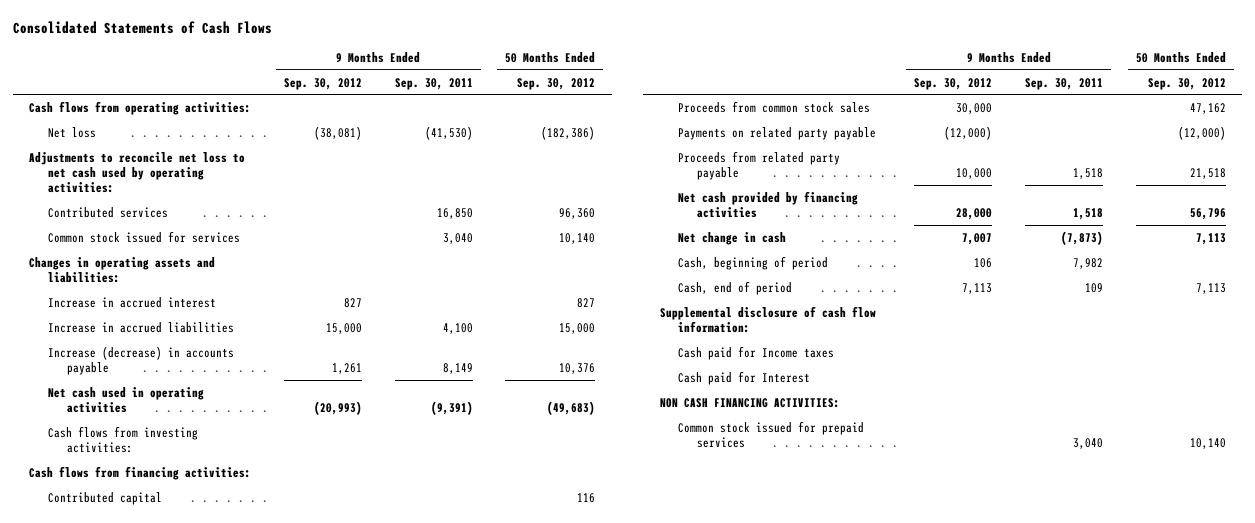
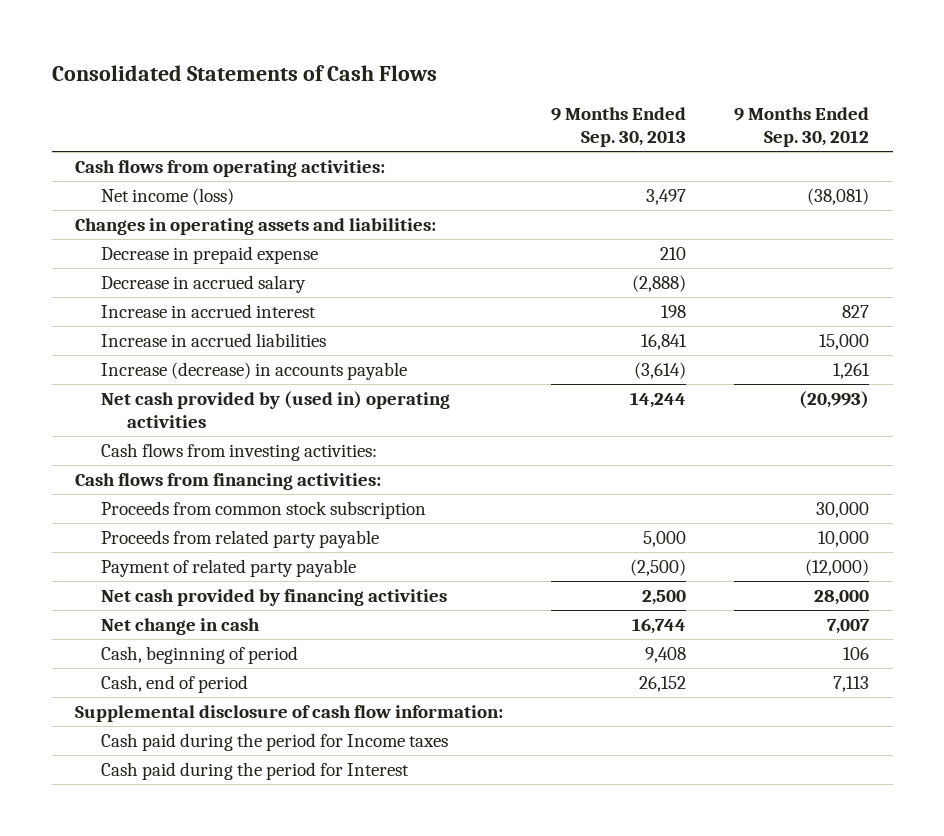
- | 9 Months Ended Sep. 30, 2012 | 9 Months Ended Sep. 30, 2011 | 50 Months Ended Sep. 30, 2012
+ | 9 Months Ended Sep. 30, 2013 | 9 Months Ended Sep. 30, 2012
- Net loss | (38,081) | (41,530) | (182,386)
- Adjustments to reconcile net loss to net cash used by operating activities:
- Contributed services | | 16,850 | 96,360
- Common stock issued for services | | 3,040 | 10,140
+ Net income (loss) | 3,497 | (38,081)
+ Decrease in prepaid expense | 210 |
+ Decrease in accrued salary | (2,888) |
- Net cash used in operating activities | (20,993) | (9,391) | (49,683)
+ Net cash provided by (used in) operating activities | 14,244 | (20,993)
- Contributed capital | | | 116
- Proceeds from common stock sales | 30,000 | | 47,162
- Payments on related party payable | (12,000) | | (12,000)
+ Proceeds from common stock subscription | | 30,000
+ Payment of related party payable | (2,500) | (12,000)
- Cash paid for Income taxes
- Cash paid for Interest
- NON CASH FINANCING ACTIVITIES:
- Common stock issued for prepaid services | | 3,040 | 10,140
+ Cash paid during the period for Income taxes
+ Cash paid during the period for Interest

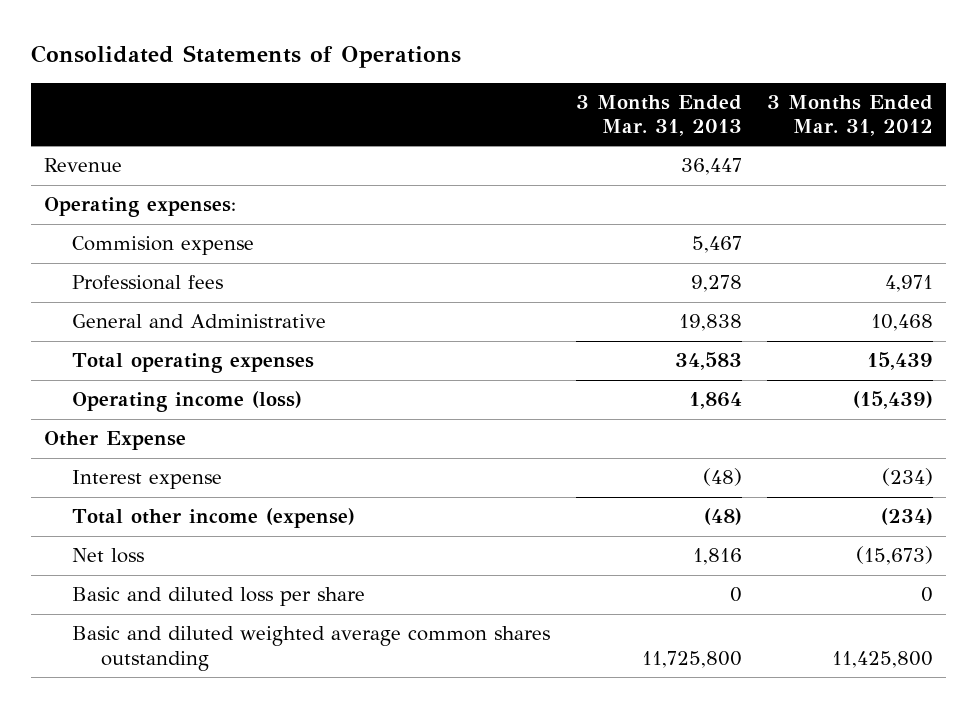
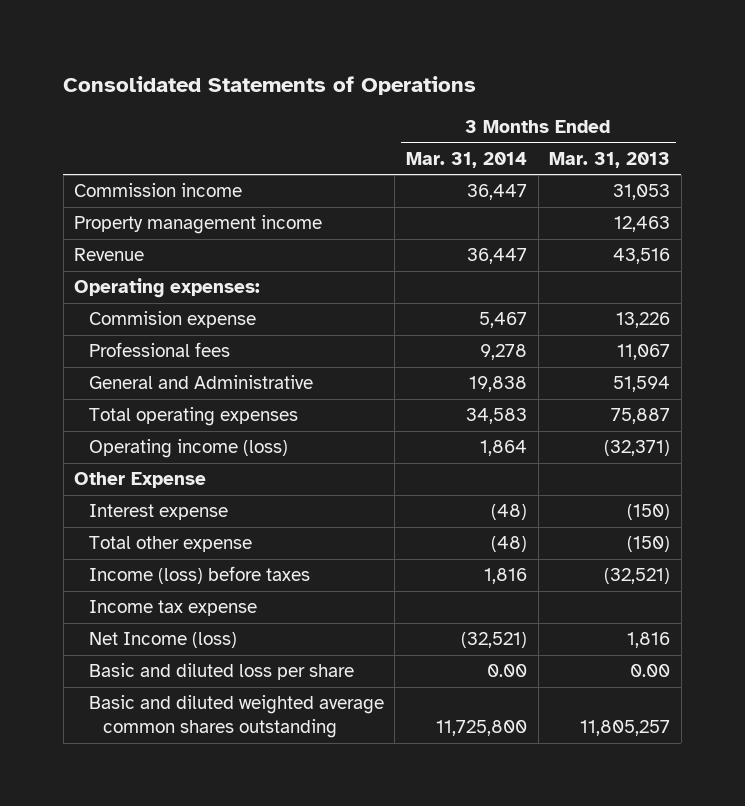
- | 3 Months Ended Mar. 31, 2013 | 3 Months Ended Mar. 31, 2012
+ | 3 Months Ended Mar. 31, 2014 | 3 Months Ended Mar. 31, 2013
- Revenue | 36,447 |
+ Commission income | 36,447 | 31,053
+ Property management income | | 12,463
+ Revenue | 36,447 | 43,516
- Commision expense | 5,467 |
- Professional fees | 9,278 | 4,971
- General and Administrative | 19,838 | 10,468
- Total operating expenses | 34,583 | 15,439
- Operating income (loss) | 1,864 | (15,439)
+ Commision expense | 5,467 | 13,226
+ Professional fees | 9,278 | 11,067
+ General and Administrative | 19,838 | 51,594
+ Total operating expenses | 34,583 | 75,887
+ Operating income (loss) | 1,864 | (32,371)
- Interest expense | (48) | (234)
- Total other income (expense) | (48) | (234)
- Net loss | 1,816 | (15,673)
- Basic and diluted loss per share | 0 | 0
- Basic and diluted weighted average common shares outstanding | 11,725,800 | 11,425,800
+ Interest expense | (48) | (150)
+ Total other expense | (48) | (150)
+ Income (loss) before taxes | 1,816 | (32,521)
+ Income tax expense
+ Net Income (loss) | (32,521) | 1,816
+ Basic and diluted loss per share | 0.00 | 0.00
+ Basic and diluted weighted average common shares outstanding | 11,725,800 | 11,805,257

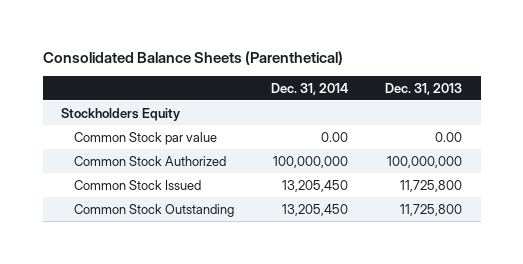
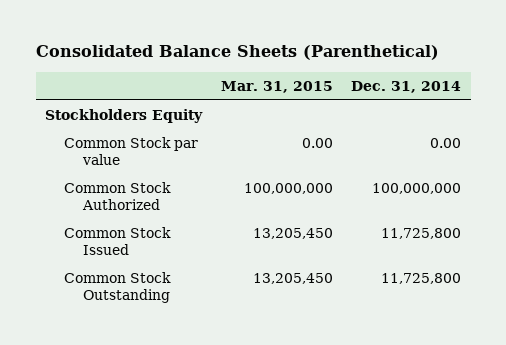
- | Dec. 31, 2014 | Dec. 31, 2013
+ | Mar. 31, 2015 | Dec. 31, 2014
- Common Stock Issued | 13,205,450 | 11,725,800
- Common Stock Outstanding | 13,205,450 | 11,725,800
+ Common Stock Issued | 13,205,450 | 11,725,800
+ Common Stock Outstanding | 13,205,450 | 11,725,800

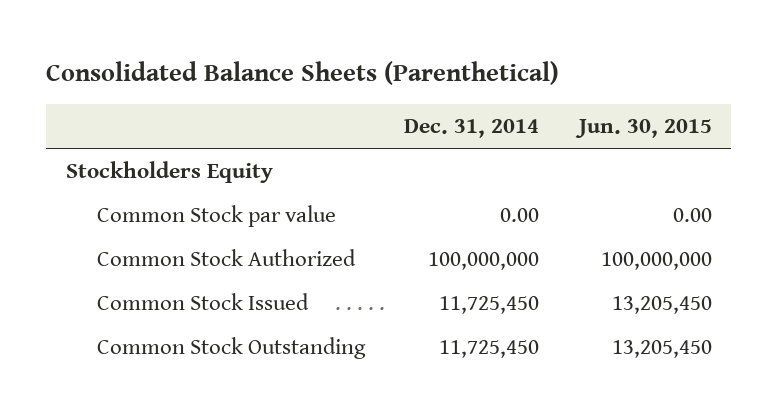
- | Mar. 31, 2015 | Dec. 31, 2014
+ | Dec. 31, 2014 | Jun. 30, 2015
- Common Stock Issued | 13,205,450 | 11,725,800
- Common Stock Outstanding | 13,205,450 | 11,725,800
+ Common Stock Issued | 11,725,450 | 13,205,450
+ Common Stock Outstanding | 11,725,450 | 13,205,450

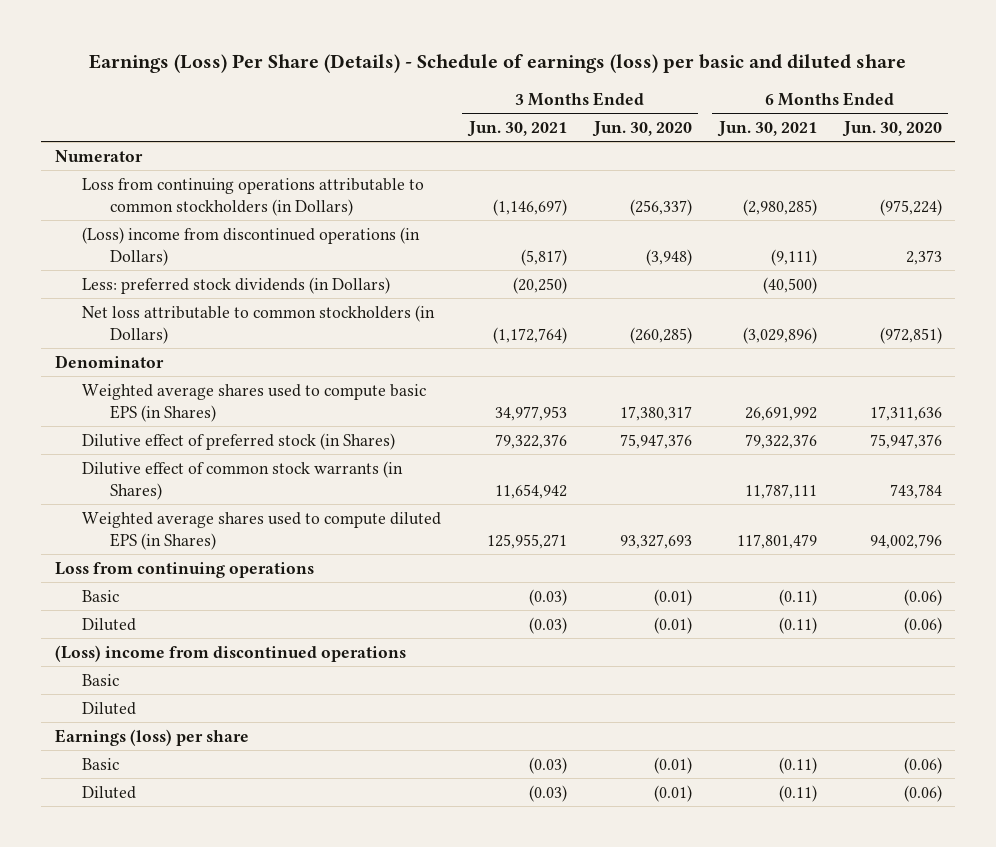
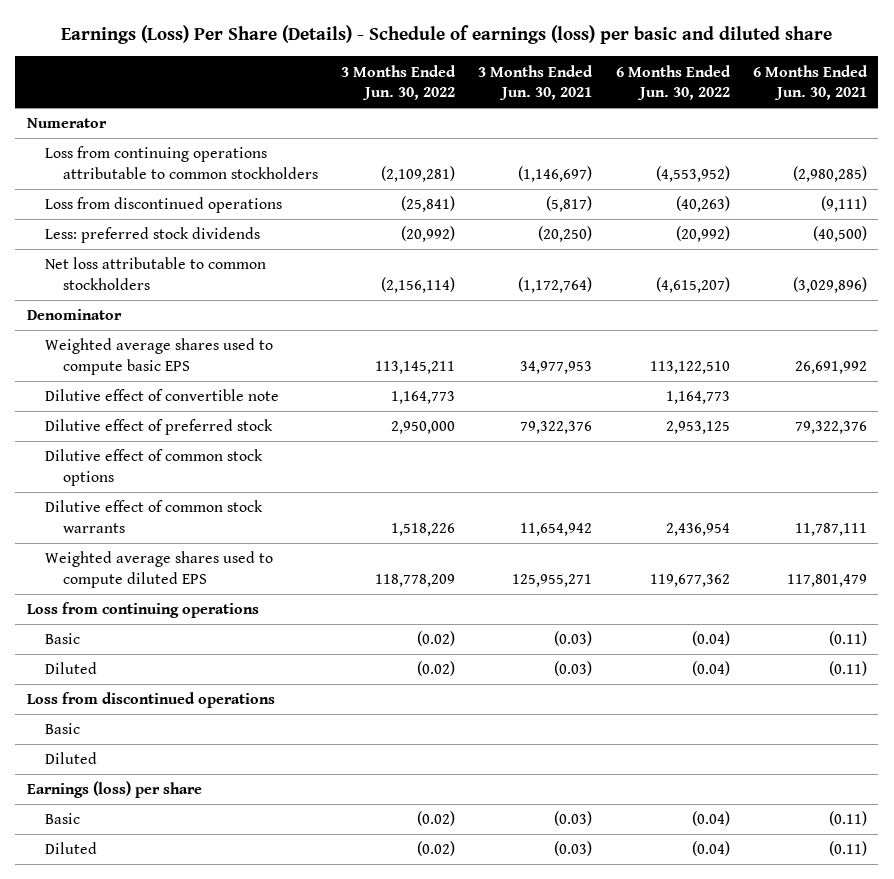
- | 3 Months Ended Jun. 30, 2021 | 3 Months Ended Jun. 30, 2020 | 6 Months Ended Jun. 30, 2021 | 6 Months Ended Jun. 30, 2020
+ | 3 Months Ended Jun. 30, 2022 | 3 Months Ended Jun. 30, 2021 | 6 Months Ended Jun. 30, 2022 | 6 Months Ended Jun. 30, 2021
- Loss from continuing operations attributable to common stockholders (in Dollars) | (1,146,697) | (256,337) | (2,980,285) | (975,224)
- (Loss) income from discontinued operations (in Dollars) | (5,817) | (3,948) | (9,111) | 2,373
- Less: preferred stock dividends (in Dollars) | (20,250) | | (40,500) |
- Net loss attributable to common stockholders (in Dollars) | (1,172,764) | (260,285) | (3,029,896) | (972,851)
+ Loss from continuing operations attributable to common stockholders | (2,109,281) | (1,146,697) | (4,553,952) | (2,980,285)
+ Loss from discontinued operations | (25,841) | (5,817) | (40,263) | (9,111)
+ Less: preferred stock dividends | (20,992) | (20,250) | (20,992) | (40,500)
+ Net loss attributable to common stockholders | (2,156,114) | (1,172,764) | (4,615,207) | (3,029,896)
- Weighted average shares used to compute basic EPS (in Shares) | 34,977,953 | 17,380,317 | 26,691,992 | 17,311,636
- Dilutive effect of preferred stock (in Shares) | 79,322,376 | 75,947,376 | 79,322,376 | 75,947,376
- Dilutive effect of common stock warrants (in Shares) | 11,654,942 | | 11,787,111 | 743,784
- Weighted average shares used to compute diluted EPS (in Shares) | 125,955,271 | 93,327,693 | 117,801,479 | 94,002,796
+ Weighted average shares used to compute basic EPS | 113,145,211 | 34,977,953 | 113,122,510 | 26,691,992
+ Dilutive effect of convertible note | 1,164,773 | | 1,164,773 |
+ Dilutive effect of preferred stock | 2,950,000 | 79,322,376 | 2,953,125 | 79,322,376
+ Dilutive effect of common stock options
+ Dilutive effect of common stock warrants | 1,518,226 | 11,654,942 | 2,436,954 | 11,787,111
+ Weighted average shares used to compute diluted EPS | 118,778,209 | 125,955,271 | 119,677,362 | 117,801,479
- (Loss) income from discontinued operations
+ Loss from discontinued operations

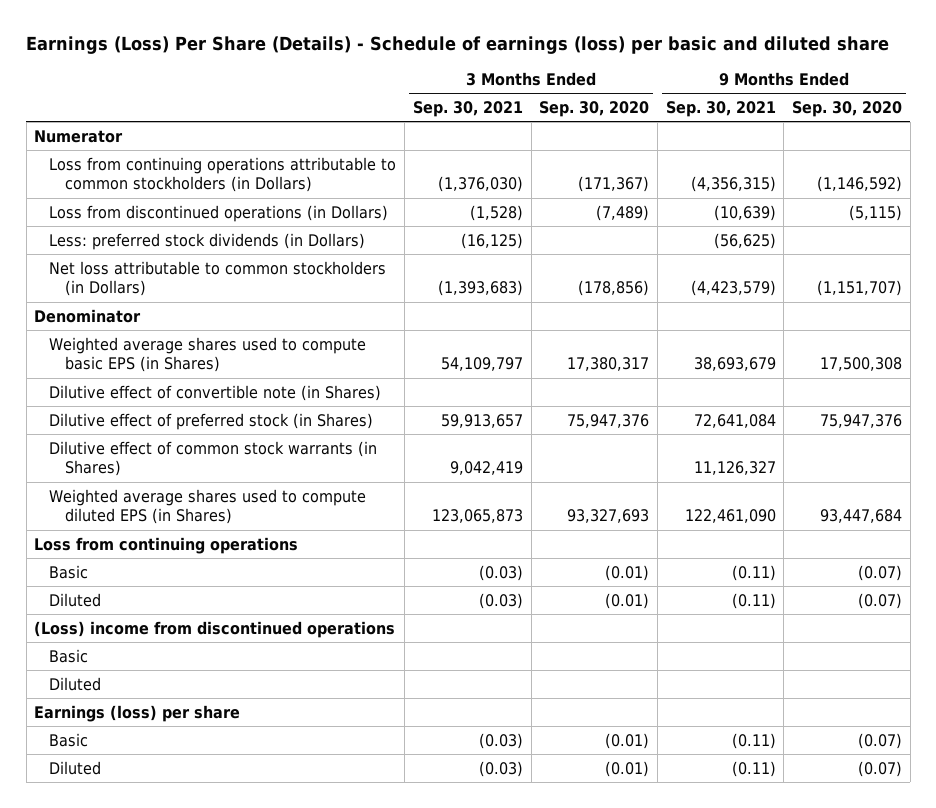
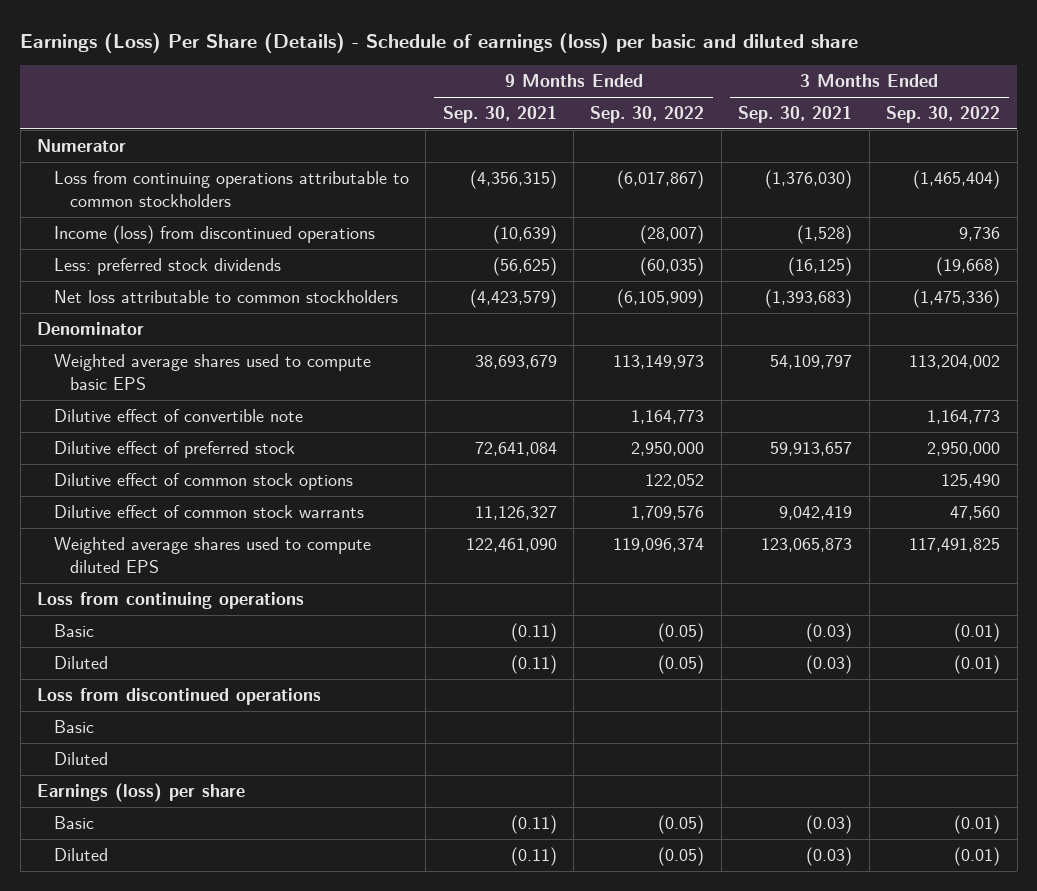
- | 3 Months Ended Sep. 30, 2021 | 3 Months Ended Sep. 30, 2020 | 9 Months Ended Sep. 30, 2021 | 9 Months Ended Sep. 30, 2020
+ | 9 Months Ended Sep. 30, 2021 | 9 Months Ended Sep. 30, 2022 | 3 Months Ended Sep. 30, 2021 | 3 Months Ended Sep. 30, 2022
- Loss from continuing operations attributable to common stockholders (in Dollars) | (1,376,030) | (171,367) | (4,356,315) | (1,146,592)
- Loss from discontinued operations (in Dollars) | (1,528) | (7,489) | (10,639) | (5,115)
- Less: preferred stock dividends (in Dollars) | (16,125) | | (56,625) |
- Net loss attributable to common stockholders (in Dollars) | (1,393,683) | (178,856) | (4,423,579) | (1,151,707)
+ Loss from continuing operations attributable to common stockholders | (4,356,315) | (6,017,867) | (1,376,030) | (1,465,404)
+ Income (loss) from discontinued operations | (10,639) | (28,007) | (1,528) | 9,736
+ Less: preferred stock dividends | (56,625) | (60,035) | (16,125) | (19,668)
+ Net loss attributable to common stockholders | (4,423,579) | (6,105,909) | (1,393,683) | (1,475,336)
- Weighted average shares used to compute basic EPS (in Shares) | 54,109,797 | 17,380,317 | 38,693,679 | 17,500,308
- Dilutive effect of convertible note (in Shares)
- Dilutive effect of preferred stock (in Shares) | 59,913,657 | 75,947,376 | 72,641,084 | 75,947,376
- Dilutive effect of common stock warrants (in Shares) | 9,042,419 | | 11,126,327 |
- Weighted average shares used to compute diluted EPS (in Shares) | 123,065,873 | 93,327,693 | 122,461,090 | 93,447,684
+ Weighted average shares used to compute basic EPS | 38,693,679 | 113,149,973 | 54,109,797 | 113,204,002
+ Dilutive effect of convertible note | | 1,164,773 | | 1,164,773
+ Dilutive effect of preferred stock | 72,641,084 | 2,950,000 | 59,913,657 | 2,950,000
+ Dilutive effect of common stock options | | 122,052 | | 125,490
+ Dilutive effect of common stock warrants | 11,126,327 | 1,709,576 | 9,042,419 | 47,560
+ Weighted average shares used to compute diluted EPS | 122,461,090 | 119,096,374 | 123,065,873 | 117,491,825
- (Loss) income from discontinued operations
+ Loss from discontinued operations

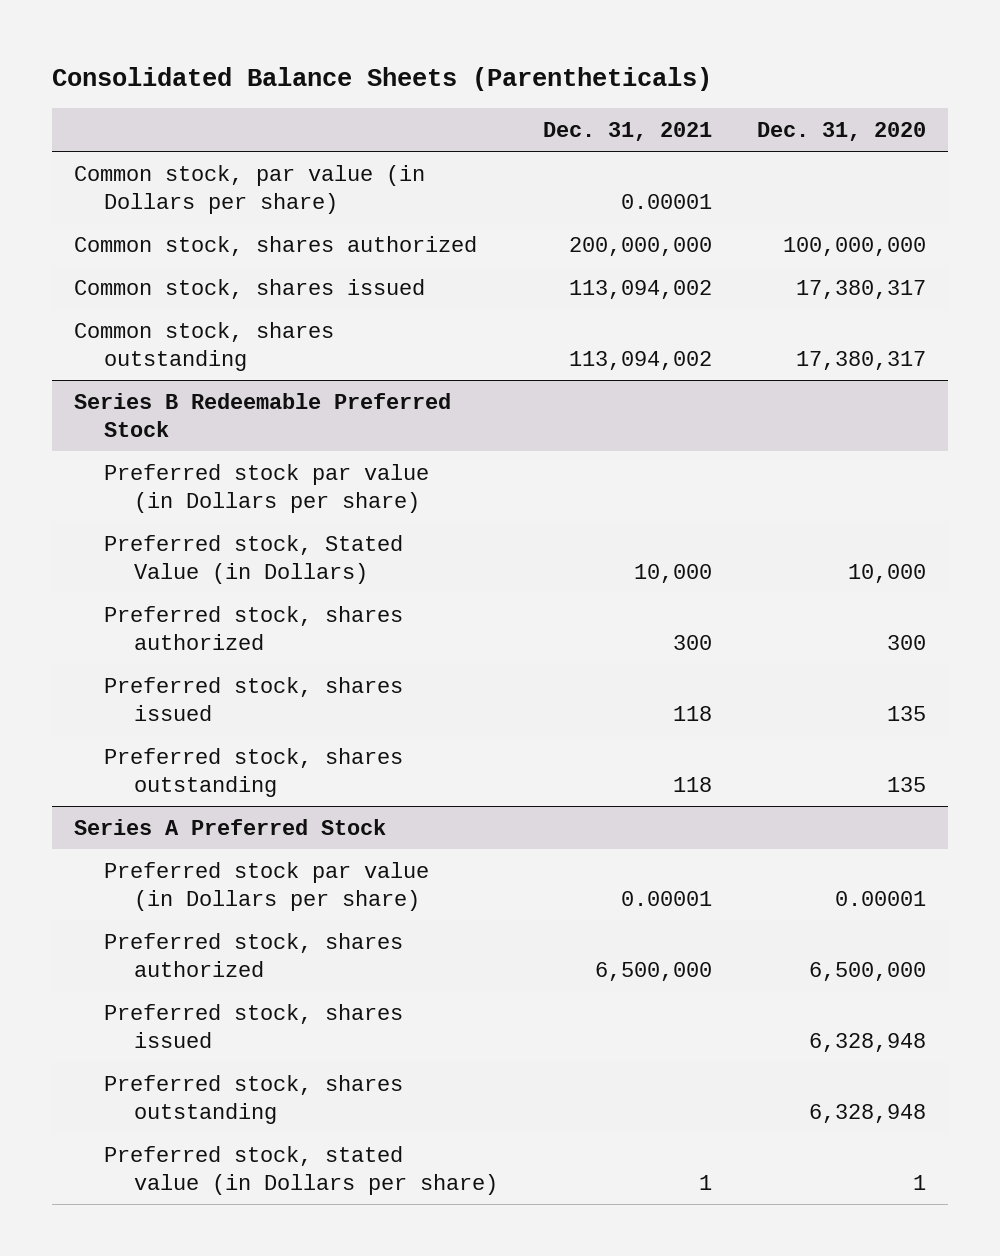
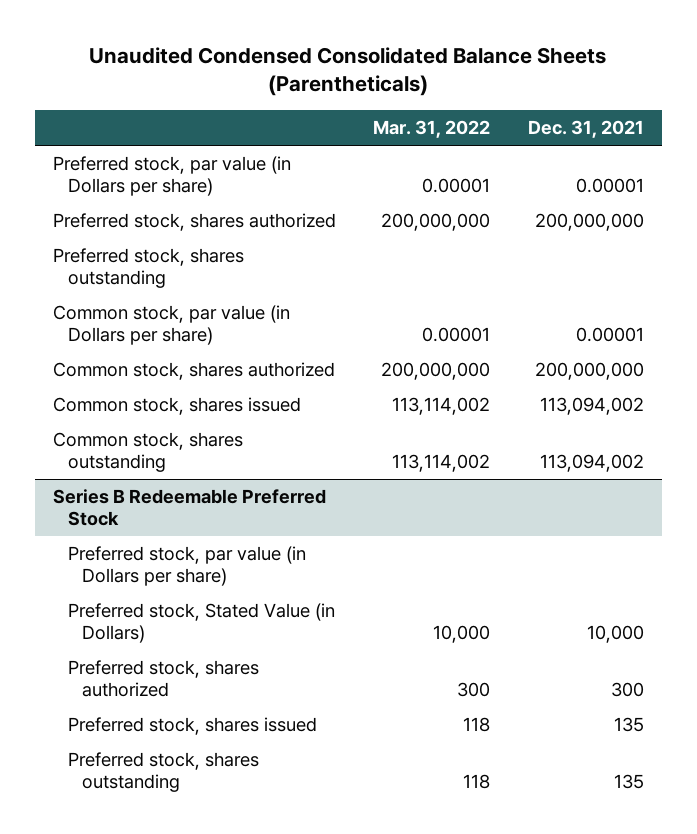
- Consolidated Balance Sheets (Parentheticals)
+ Unaudited Condensed Consolidated Balance Sheets (Parentheticals)
- | Dec. 31, 2021 | Dec. 31, 2020
+ | Mar. 31, 2022 | Dec. 31, 2021
+ Preferred stock, par value (in Dollars per share) | 0.00001 | 0.00001
+ Preferred stock, shares authorized | 200,000,000 | 200,000,000
+ Preferred stock, shares outstanding
@ Series B Redeemable Preferred Stock
- Preferred stock par value (in Dollars per share)
+ Preferred stock, par value (in Dollars per share)
- Preferred stock, shares issued | 118 | 135
- Preferred stock, shares outstanding | 118 | 135
- Series A Preferred Stock
- Preferred stock par value (in Dollars per share) | 0.00001 | 0.00001
- Preferred stock, shares authorized | 6,500,000 | 6,500,000
- Preferred stock, shares issued | | 6,328,948
- Preferred stock, shares outstanding | | 6,328,948
- Preferred stock, stated value (in Dollars per share) | 1 | 1
@ Series B Redeemable Preferred Stock
+ Preferred stock, shares issued | 118 | 135
+ Preferred stock, shares outstanding | 118 | 135

